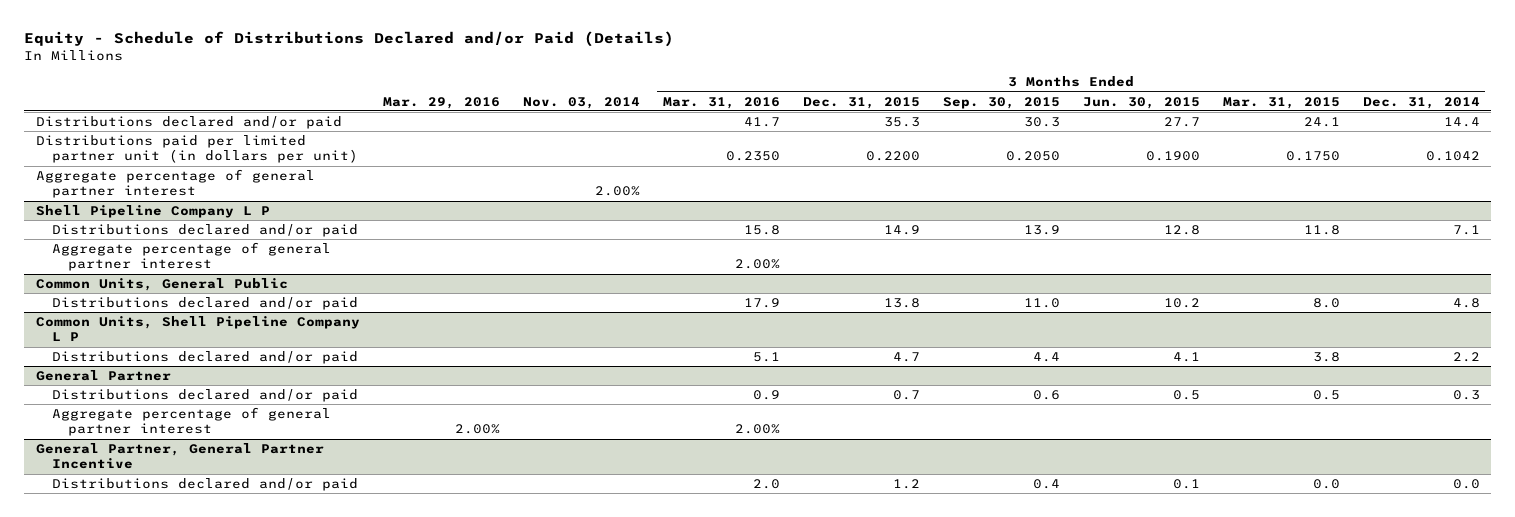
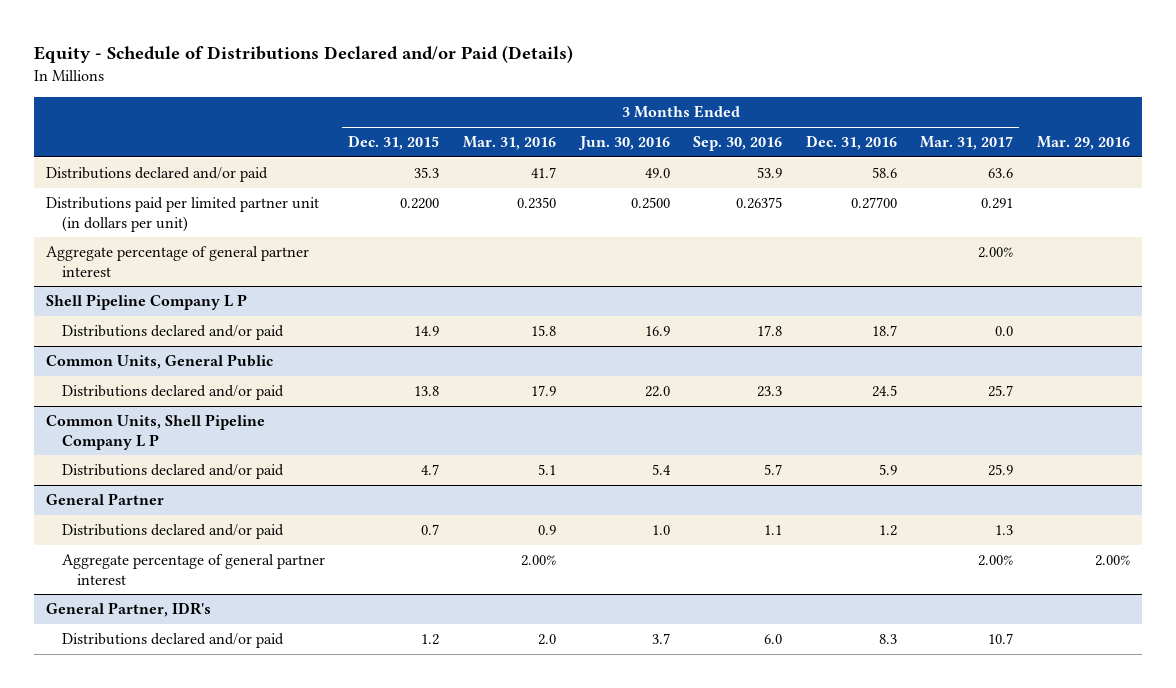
- | Mar. 29, 2016 | Nov. 03, 2014 | 3 Months Ended Mar. 31, 2016 | 3 Months Ended Dec. 31, 2015 | 3 Months Ended Sep. 30, 2015 | 3 Months Ended Jun. 30, 2015 | 3 Months Ended Mar. 31, 2015 | 3 Months Ended Dec. 31, 2014
+ | 3 Months Ended Dec. 31, 2015 | 3 Months Ended Mar. 31, 2016 | 3 Months Ended Jun. 30, 2016 | 3 Months Ended Sep. 30, 2016 | 3 Months Ended Dec. 31, 2016 | 3 Months Ended Mar. 31, 2017 | Mar. 29, 2016
@ Shell Pipeline Company L P
- Aggregate percentage of general partner interest | | | 2.00% | | | | |
- General Partner, General Partner Incentive
+ General Partner, IDR's

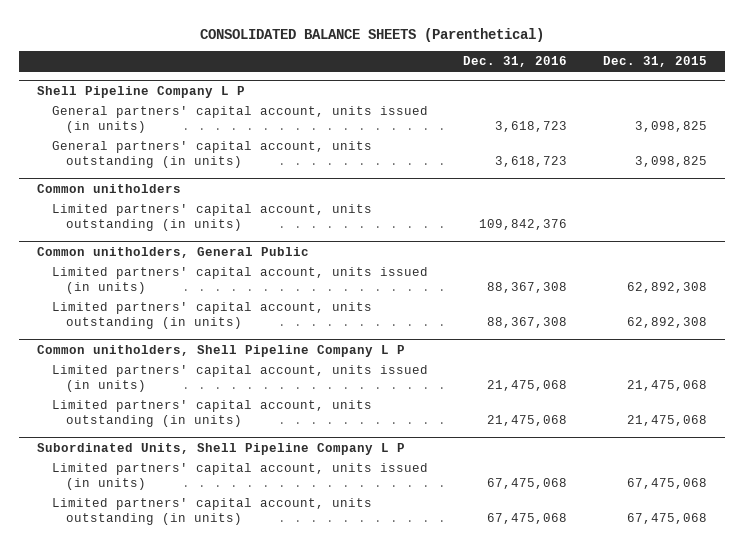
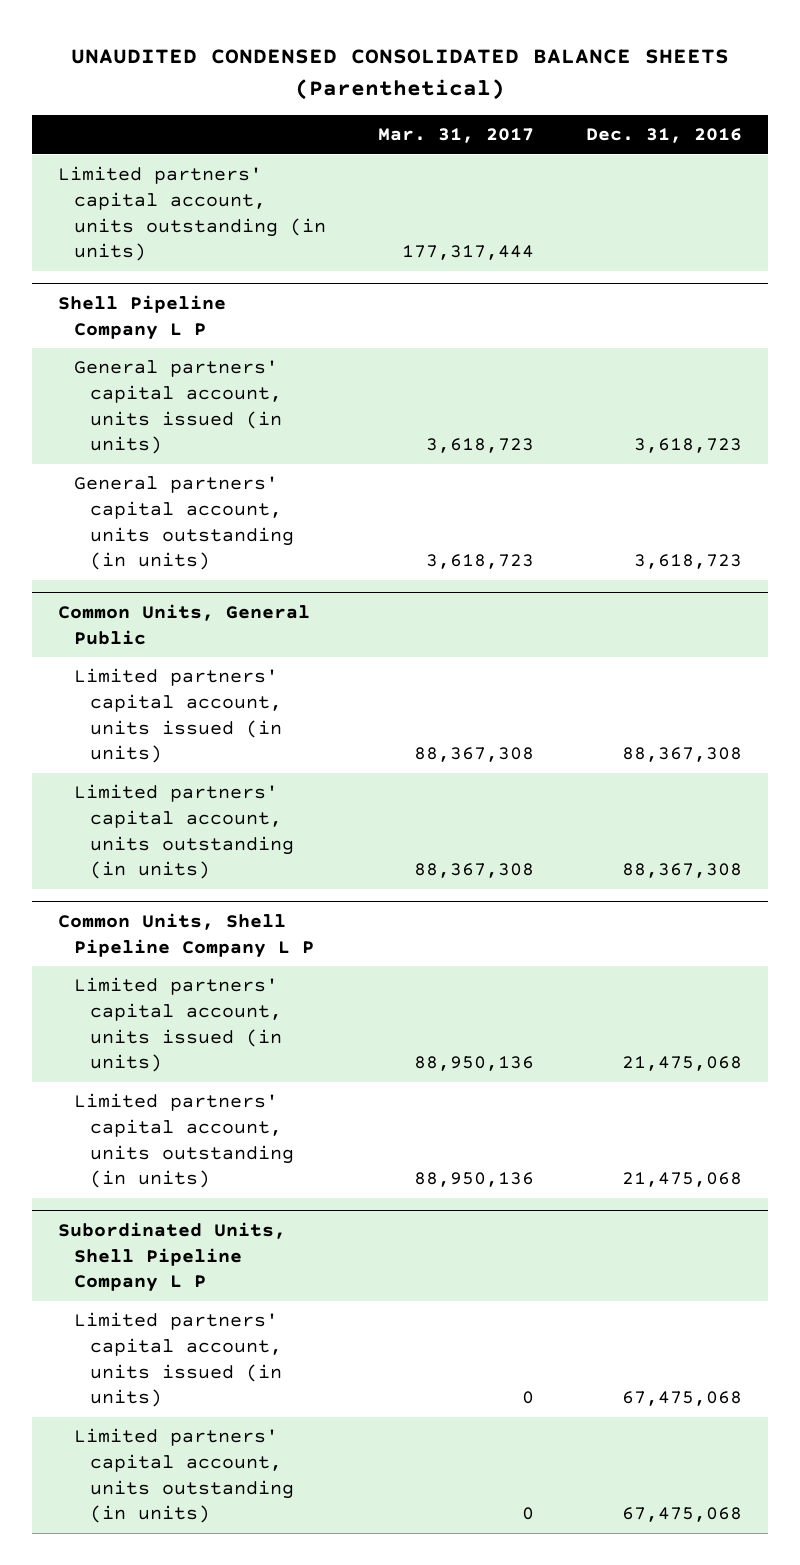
- CONSOLIDATED BALANCE SHEETS (Parenthetical)
+ UNAUDITED CONDENSED CONSOLIDATED BALANCE SHEETS (Parenthetical)
- | Dec. 31, 2016 | Dec. 31, 2015
+ | Mar. 31, 2017 | Dec. 31, 2016
+ Limited partners' capital account, units outstanding (in units) | 177,317,444 |
- Common unitholders
- Limited partners' capital account, units outstanding (in units) | 109,842,376 |
- Common unitholders, General Public
+ Common Units, General Public
- Common unitholders, Shell Pipeline Company L P
+ Common Units, Shell Pipeline Company L P

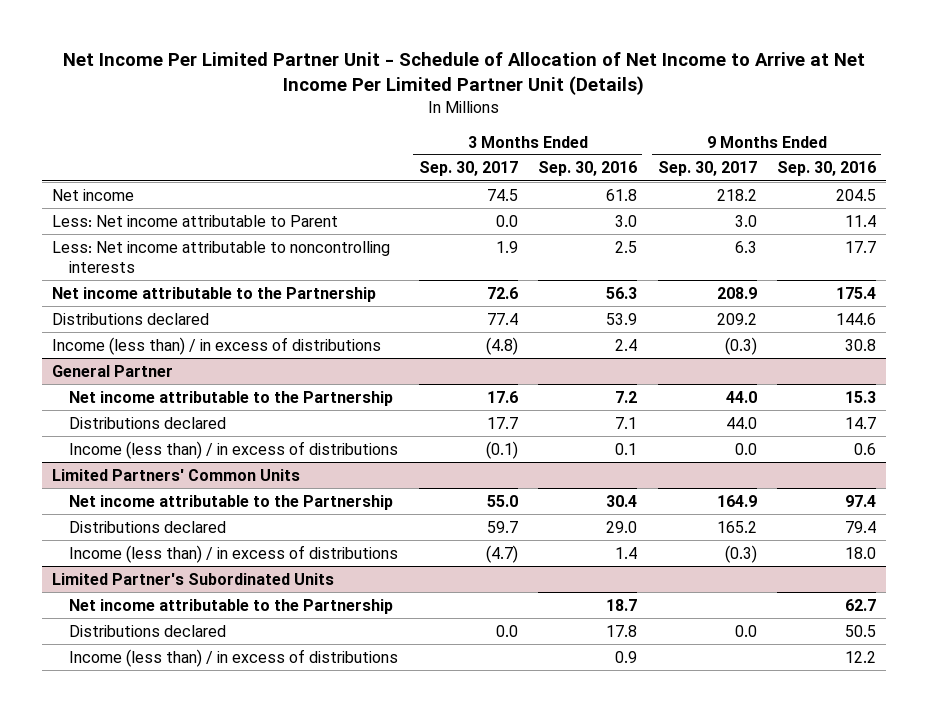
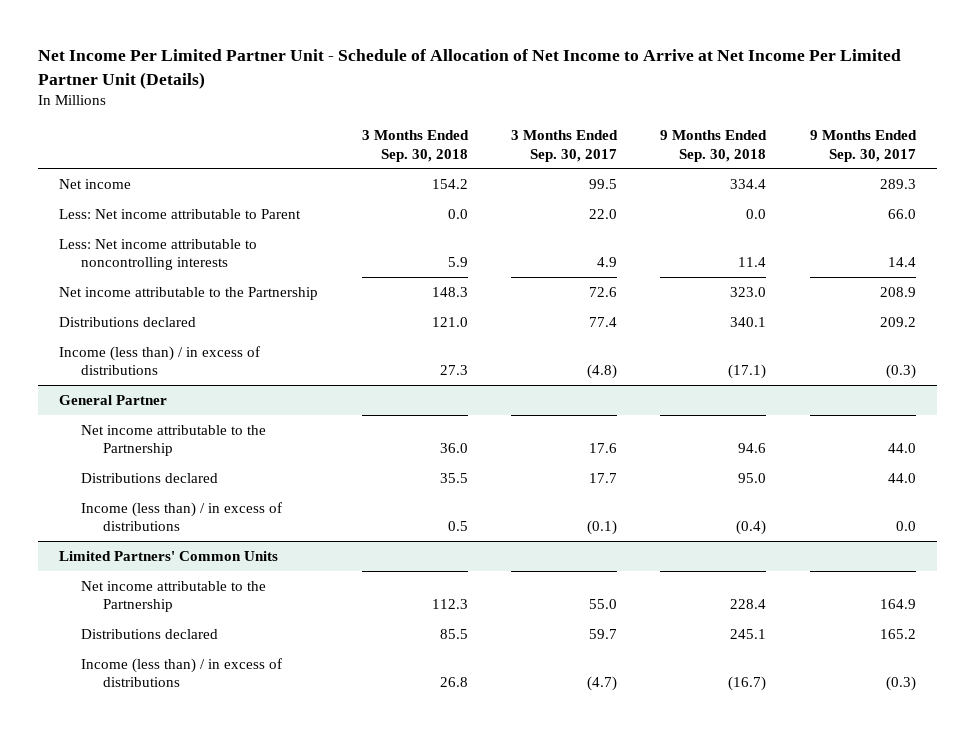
- | 3 Months Ended Sep. 30, 2017 | 3 Months Ended Sep. 30, 2016 | 9 Months Ended Sep. 30, 2017 | 9 Months Ended Sep. 30, 2016
+ | 3 Months Ended Sep. 30, 2018 | 3 Months Ended Sep. 30, 2017 | 9 Months Ended Sep. 30, 2018 | 9 Months Ended Sep. 30, 2017
- Net income | 74.5 | 61.8 | 218.2 | 204.5
- Less: Net income attributable to Parent | 0.0 | 3.0 | 3.0 | 11.4
- Less: Net income attributable to noncontrolling interests | 1.9 | 2.5 | 6.3 | 17.7
+ Net income | 154.2 | 99.5 | 334.4 | 289.3
+ Less: Net income attributable to Parent | 0.0 | 22.0 | 0.0 | 66.0
+ Less: Net income attributable to noncontrolling interests | 5.9 | 4.9 | 11.4 | 14.4
- Limited Partner's Subordinated Units
- Net income attributable to the Partnership | | 18.7 | | 62.7
- Distributions declared | 0.0 | 17.8 | 0.0 | 50.5
- Income (less than) / in excess of distributions | | 0.9 | | 12.2

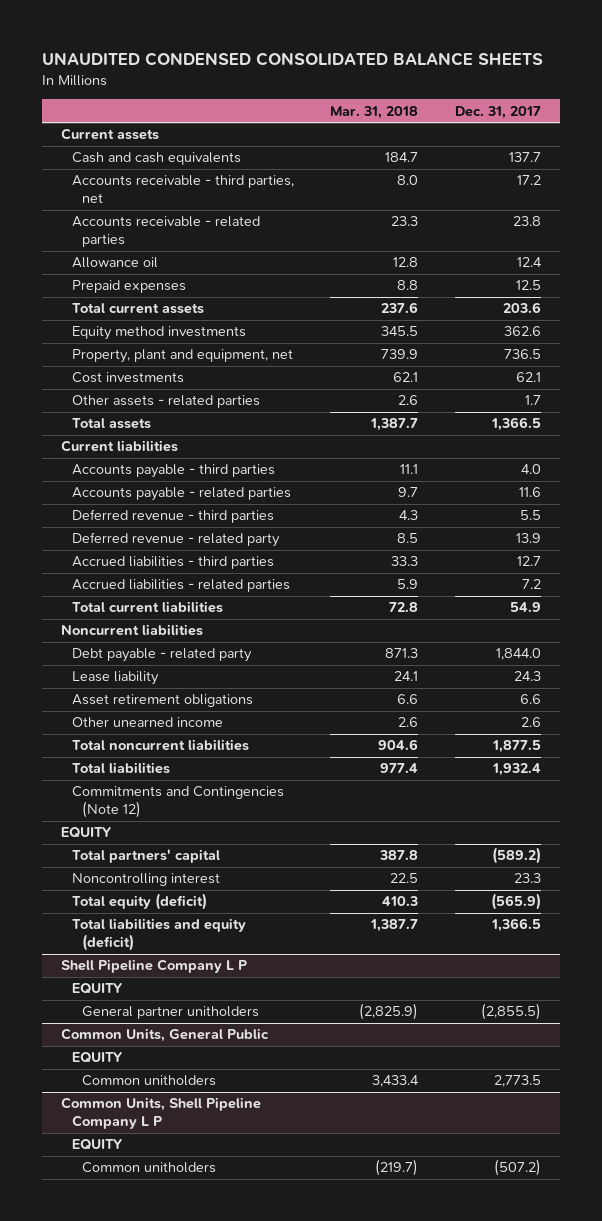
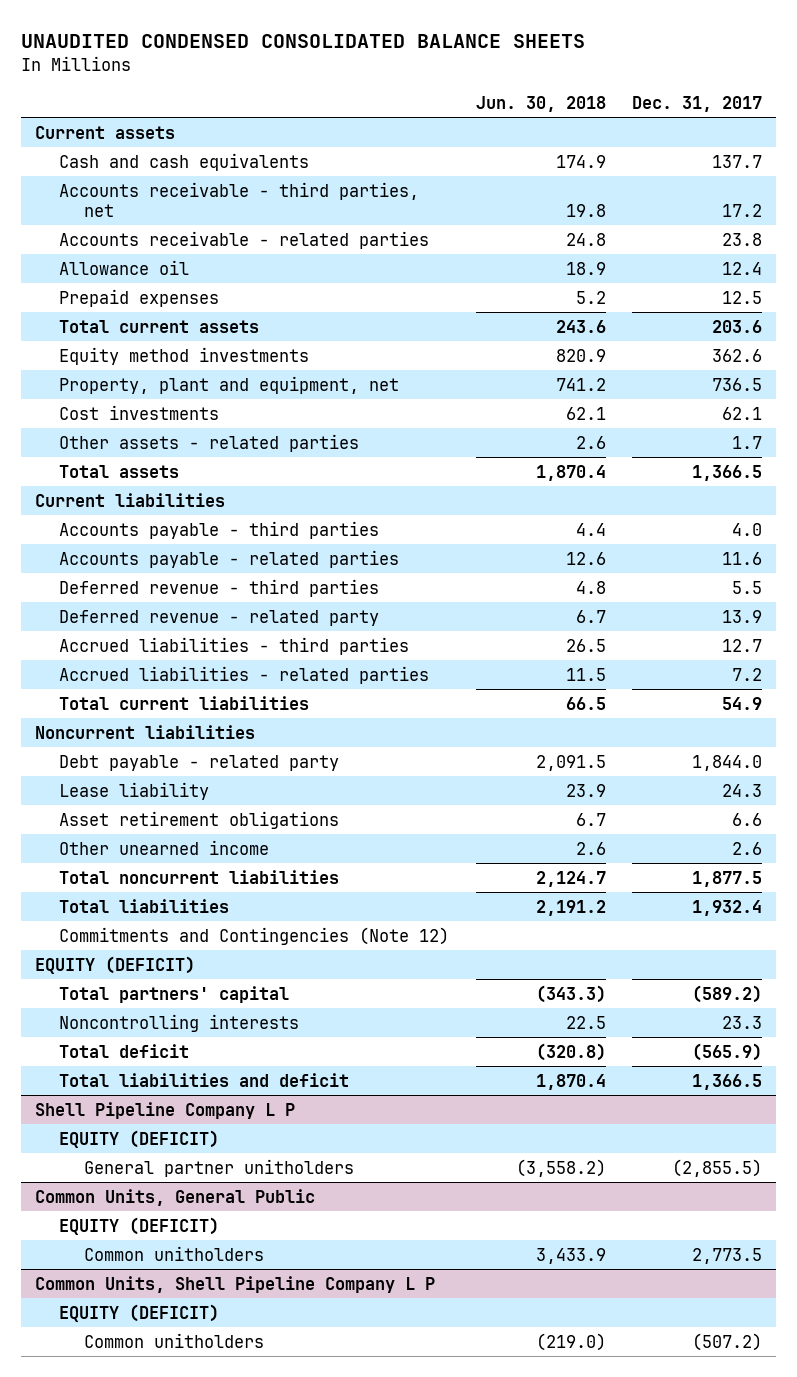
- | Mar. 31, 2018 | Dec. 31, 2017
+ | Jun. 30, 2018 | Dec. 31, 2017
- EQUITY
+ EQUITY (DEFICIT)
- Noncontrolling interest | 22.5 | 23.3
- Total equity (deficit) | 410.3 | (565.9)
- Total liabilities and equity (deficit) | 1,387.7 | 1,366.5
+ Noncontrolling interests | 22.5 | 23.3
+ Total deficit | (320.8) | (565.9)
+ Total liabilities and deficit | 1,870.4 | 1,366.5
@ Shell Pipeline Company L P
- EQUITY
+ EQUITY (DEFICIT)
@ Common Units, General Public
- EQUITY
+ EQUITY (DEFICIT)
@ Common Units, Shell Pipeline Company L P
- EQUITY
+ EQUITY (DEFICIT)

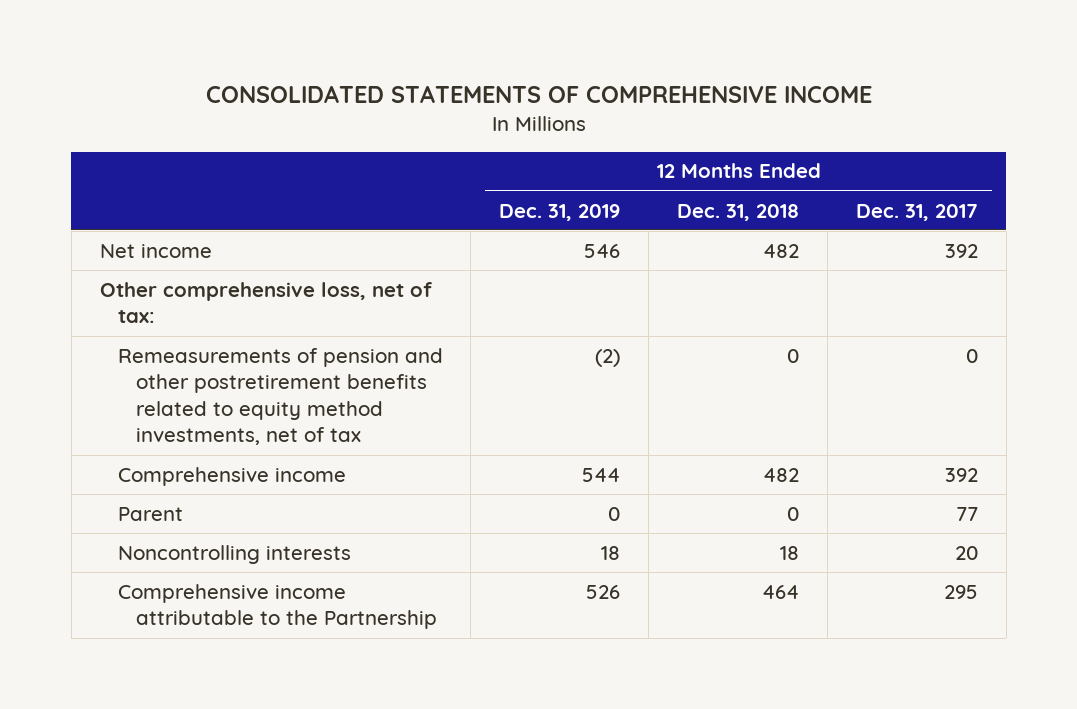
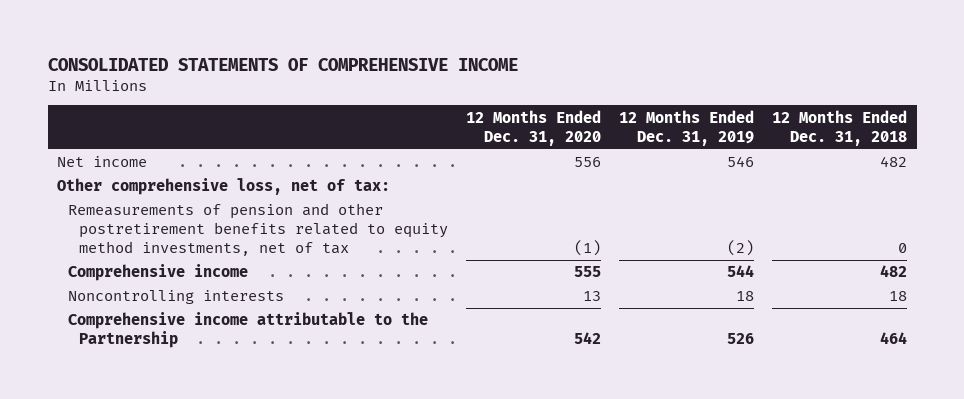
- | 12 Months Ended Dec. 31, 2019 | 12 Months Ended Dec. 31, 2018 | 12 Months Ended Dec. 31, 2017
+ | 12 Months Ended Dec. 31, 2020 | 12 Months Ended Dec. 31, 2019 | 12 Months Ended Dec. 31, 2018
- Parent | 0 | 0 | 77

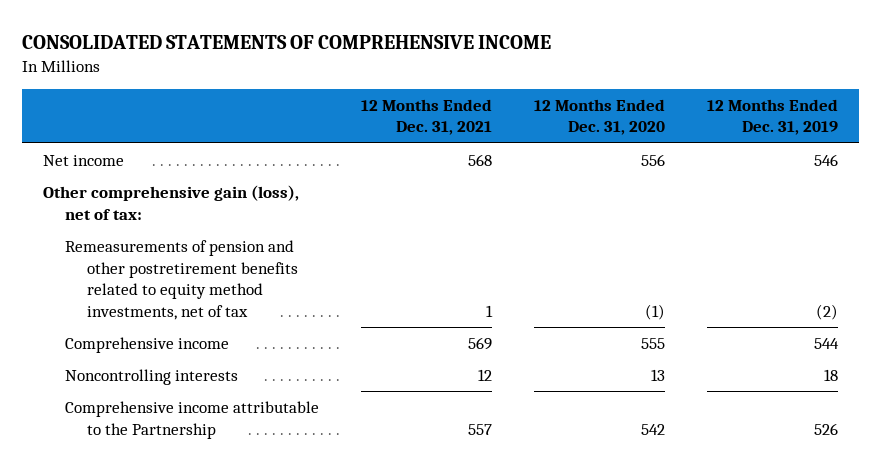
- | 12 Months Ended Dec. 31, 2020 | 12 Months Ended Dec. 31, 2019 | 12 Months Ended Dec. 31, 2018
+ | 12 Months Ended Dec. 31, 2021 | 12 Months Ended Dec. 31, 2020 | 12 Months Ended Dec. 31, 2019
- Other comprehensive loss, net of tax:
+ Other comprehensive gain (loss), net of tax:

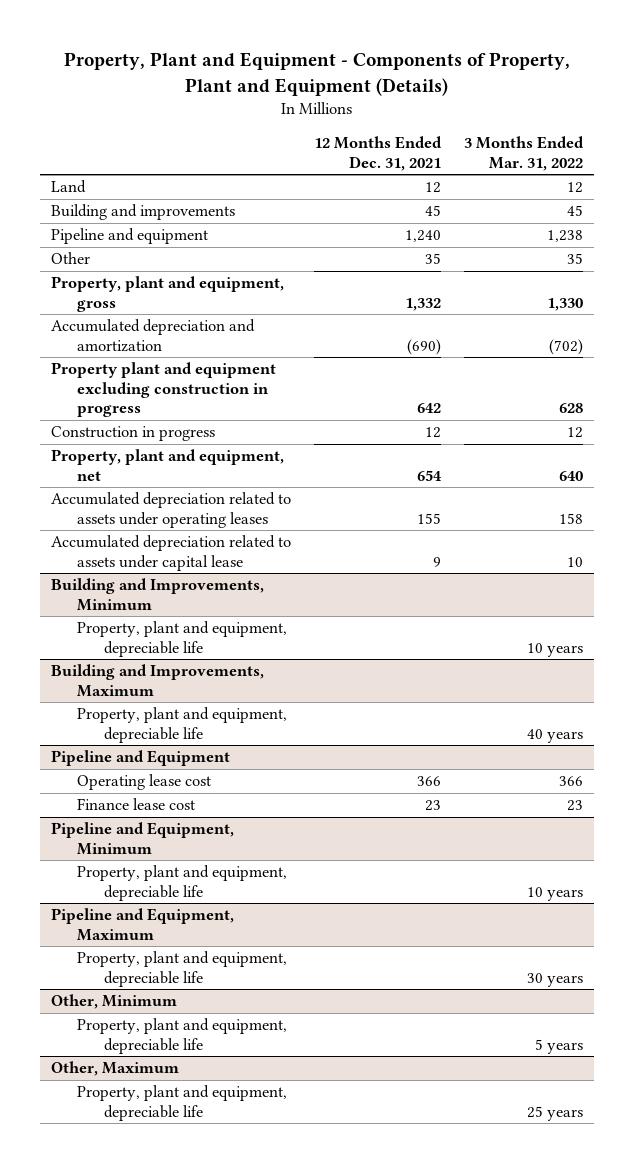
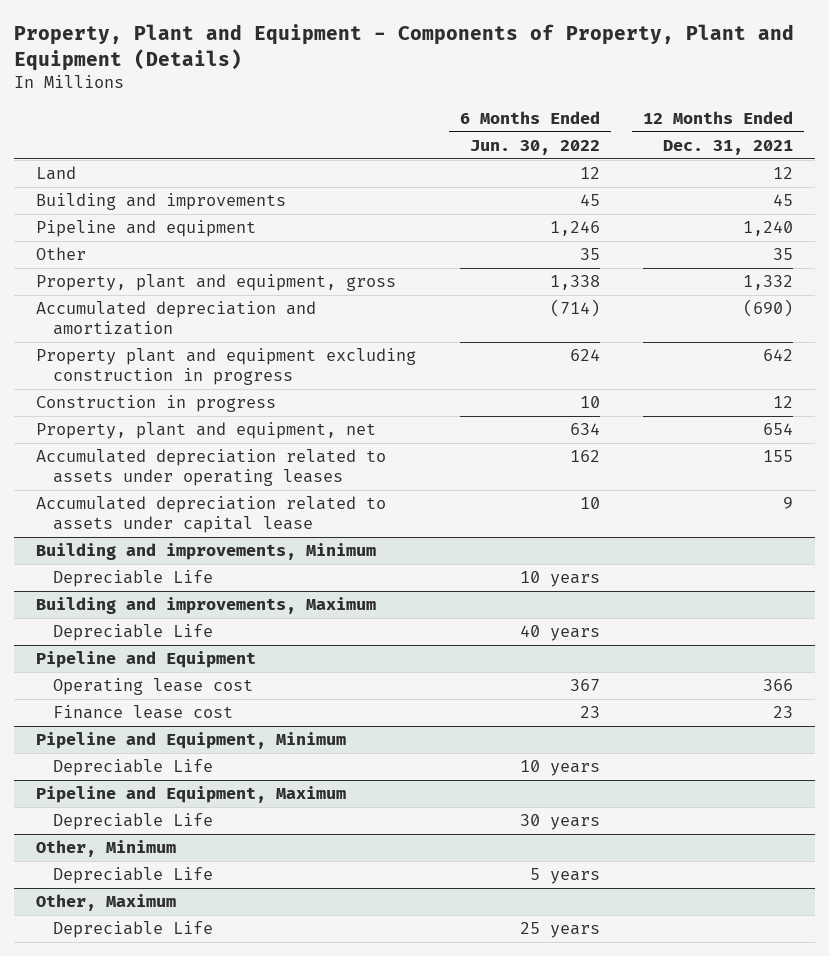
- | 12 Months Ended Dec. 31, 2021 | 3 Months Ended Mar. 31, 2022
+ | 6 Months Ended Jun. 30, 2022 | 12 Months Ended Dec. 31, 2021
- Building and Improvements, Minimum
- Property, plant and equipment, depreciable life | | 10 years
- Building and Improvements, Maximum
- Property, plant and equipment, depreciable life | | 40 years
+ Building and improvements, Minimum
+ Depreciable Life | 10 years |
+ Building and improvements, Maximum
+ Depreciable Life | 40 years |
@ Pipeline and Equipment, Minimum
- Property, plant and equipment, depreciable life | | 10 years
+ Depreciable Life | 10 years |
@ Pipeline and Equipment, Maximum
- Property, plant and equipment, depreciable life | | 30 years
+ Depreciable Life | 30 years |
@ Other, Minimum
- Property, plant and equipment, depreciable life | | 5 years
+ Depreciable Life | 5 years |
@ Other, Maximum
- Property, plant and equipment, depreciable life | | 25 years
+ Depreciable Life | 25 years |

